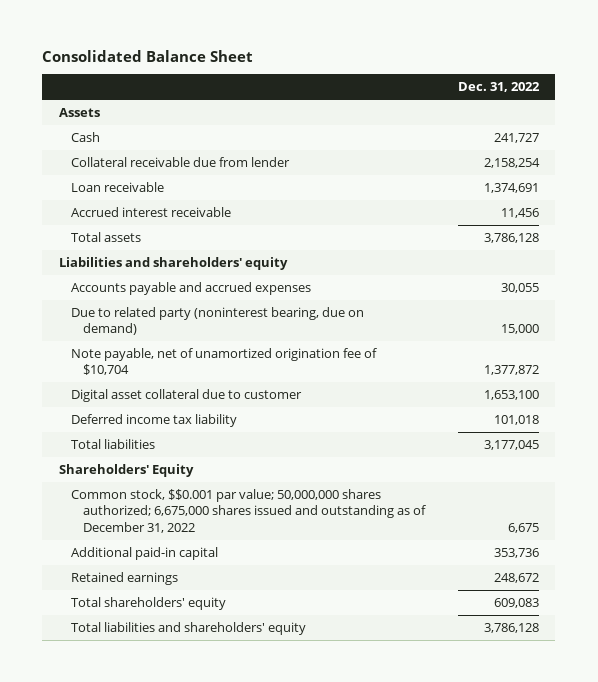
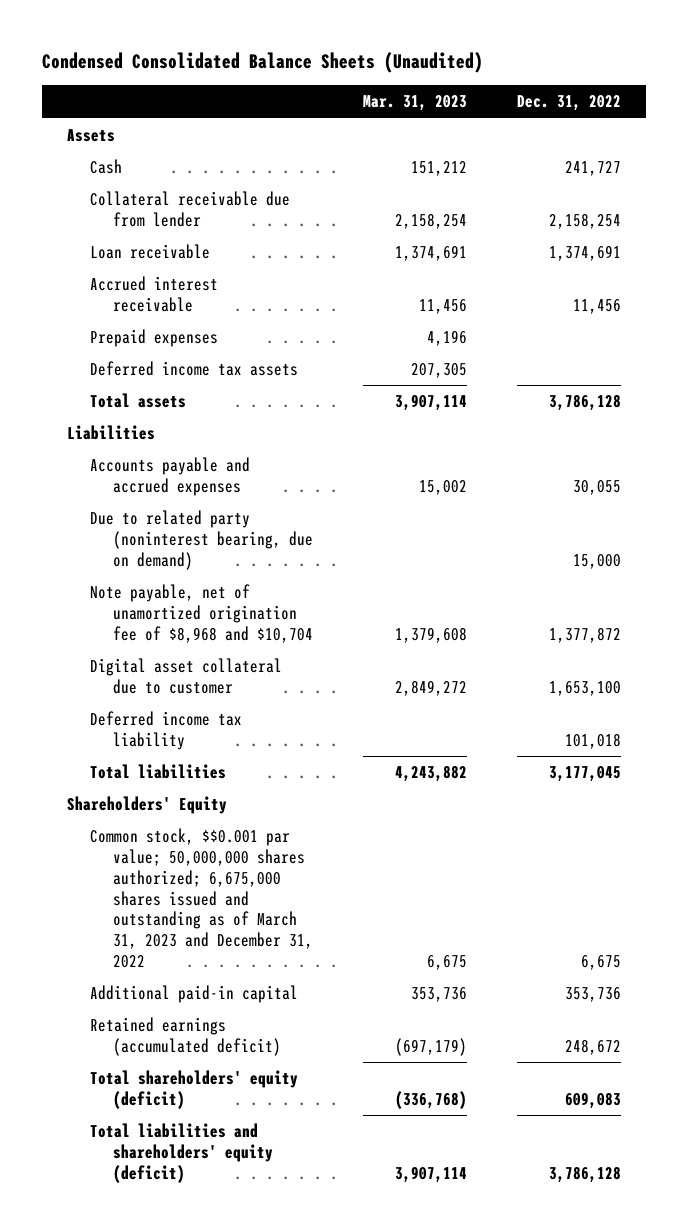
- Consolidated Balance Sheet
+ Condensed Consolidated Balance Sheets (Unaudited)
- | Dec. 31, 2022
+ | Mar. 31, 2023 | Dec. 31, 2022
+ Prepaid expenses | 4,196 |
+ Deferred income tax assets | 207,305 |
- Liabilities and shareholders' equity
+ Liabilities
- Note payable, net of unamortized origination fee of $10,704 | 1,377,872
+ Note payable, net of unamortized origination fee of $8,968 and $10,704 | 1,379,608 | 1,377,872
- Common stock, $$0.001 par value; 50,000,000 shares authorized; 6,675,000 shares issued and outstanding as of December 31, 2022 | 6,675
+ Common stock, $$0.001 par value; 50,000,000 shares authorized; 6,675,000 shares issued and outstanding as of March 31, 2023 and December 31, 2022 | 6,675 | 6,675
- Retained earnings | 248,672
- Total shareholders' equity | 609,083
- Total liabilities and shareholders' equity | 3,786,128
+ Retained earnings (accumulated deficit) | (697,179) | 248,672
+ Total shareholders' equity (deficit) | (336,768) | 609,083
+ Total liabilities and shareholders' equity (deficit) | 3,907,114 | 3,786,128

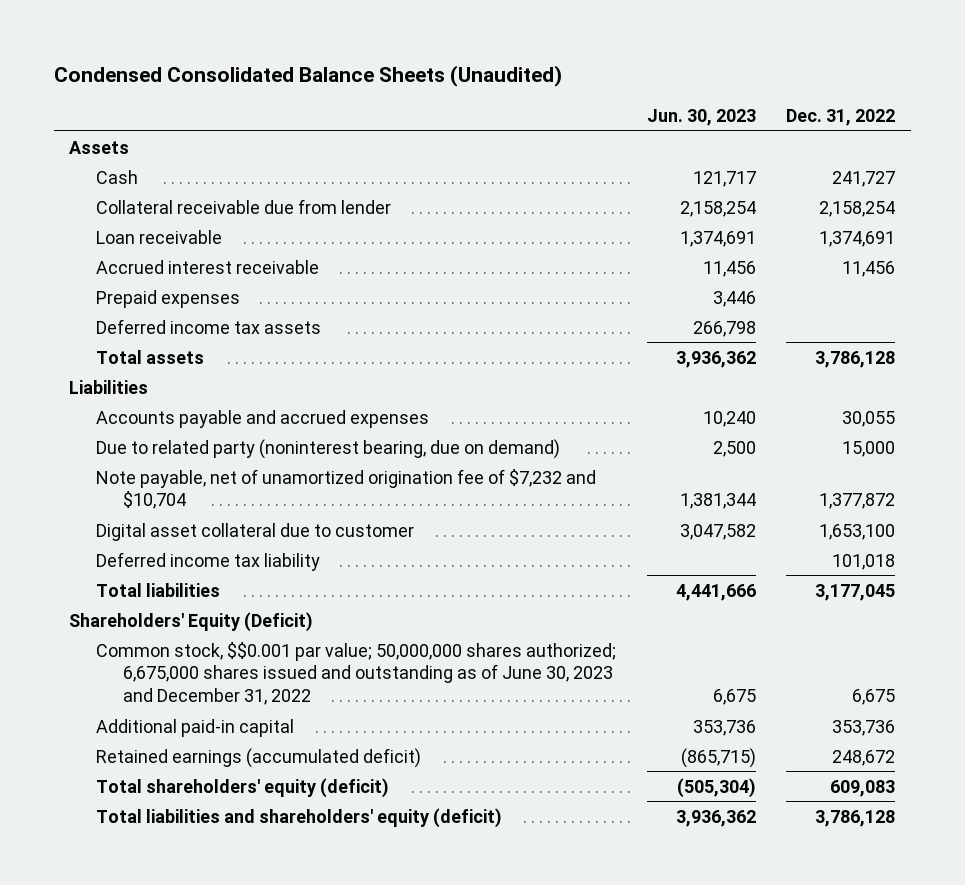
- | Mar. 31, 2023 | Dec. 31, 2022
+ | Jun. 30, 2023 | Dec. 31, 2022
- Note payable, net of unamortized origination fee of $8,968 and $10,704 | 1,379,608 | 1,377,872
+ Note payable, net of unamortized origination fee of $7,232 and $10,704 | 1,381,344 | 1,377,872
- Shareholders' Equity
- Common stock, $$0.001 par value; 50,000,000 shares authorized; 6,675,000 shares issued and outstanding as of March 31, 2023 and December 31, 2022 | 6,675 | 6,675
+ Shareholders' Equity (Deficit)
+ Common stock, $$0.001 par value; 50,000,000 shares authorized; 6,675,000 shares issued and outstanding as of June 30, 2023 and December 31, 2022 | 6,675 | 6,675

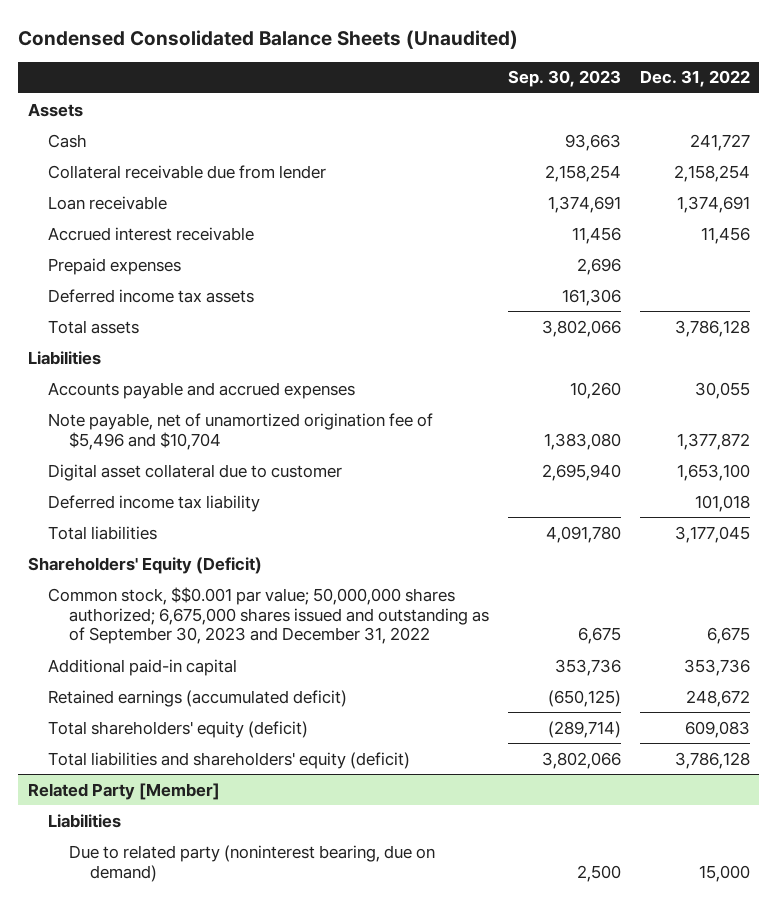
- | Jun. 30, 2023 | Dec. 31, 2022
+ | Sep. 30, 2023 | Dec. 31, 2022
- Due to related party (noninterest bearing, due on demand) | 2,500 | 15,000
- Note payable, net of unamortized origination fee of $7,232 and $10,704 | 1,381,344 | 1,377,872
+ Note payable, net of unamortized origination fee of $5,496 and $10,704 | 1,383,080 | 1,377,872
- Common stock, $$0.001 par value; 50,000,000 shares authorized; 6,675,000 shares issued and outstanding as of June 30, 2023 and December 31, 2022 | 6,675 | 6,675
+ Common stock, $$0.001 par value; 50,000,000 shares authorized; 6,675,000 shares issued and outstanding as of September 30, 2023 and December 31, 2022 | 6,675 | 6,675
+ Related Party [Member]
+ Liabilities
+ Due to related party (noninterest bearing, due on demand) | 2,500 | 15,000

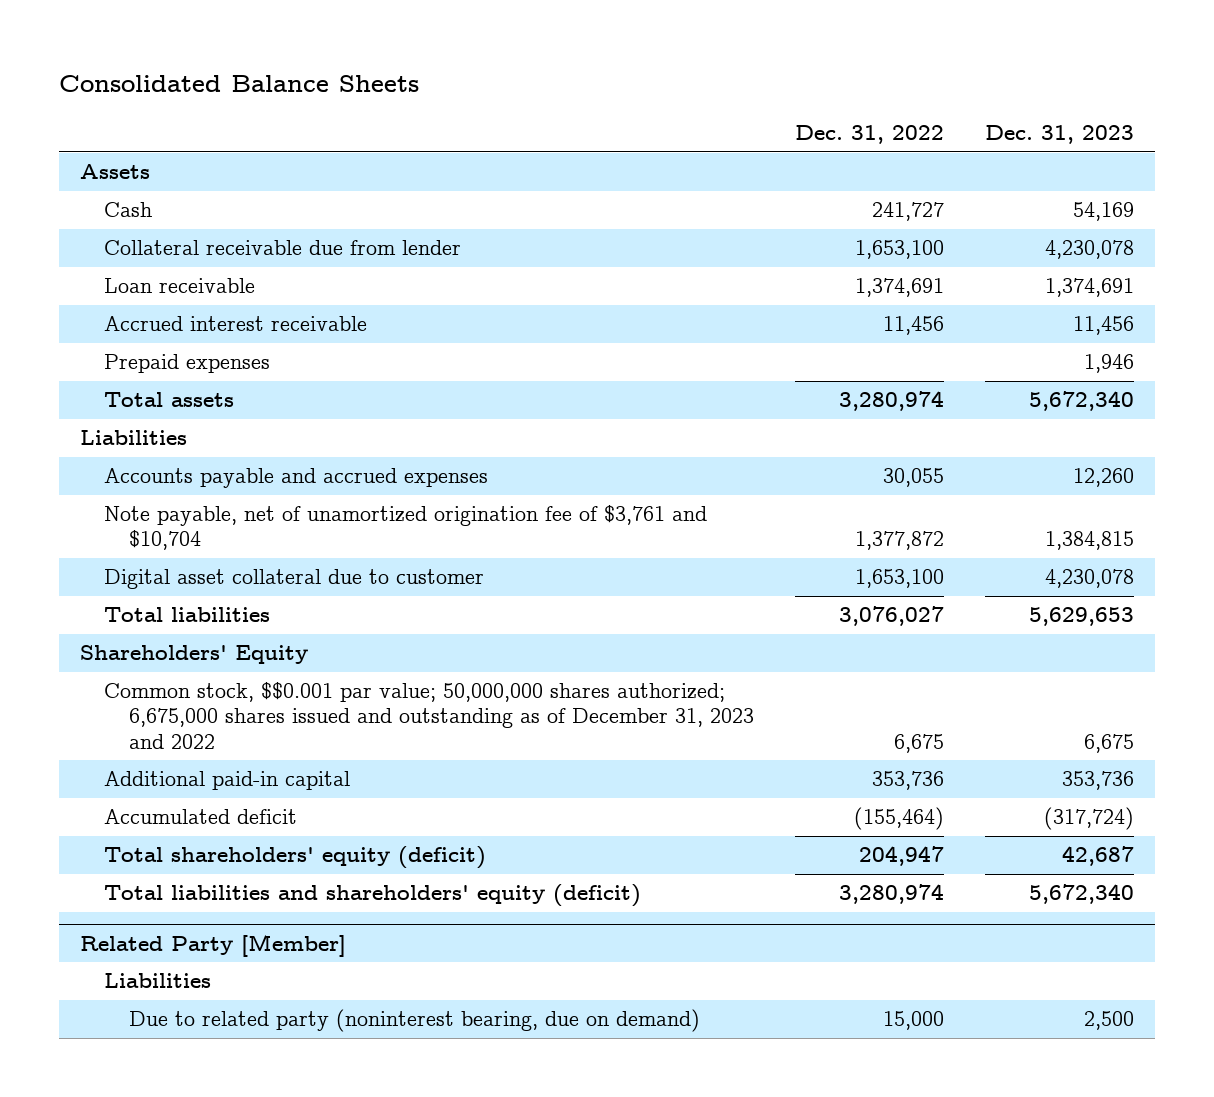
- Condensed Consolidated Balance Sheets (Unaudited)
+ Consolidated Balance Sheets
- | Sep. 30, 2023 | Dec. 31, 2022
+ | Dec. 31, 2022 | Dec. 31, 2023
- Collateral receivable due from lender | 2,158,254 | 2,158,254
+ Collateral receivable due from lender | 1,653,100 | 4,230,078
- Deferred income tax assets | 161,306 |
- Total assets | 3,802,066 | 3,786,128
+ Total assets | 3,280,974 | 5,672,340
- Note payable, net of unamortized origination fee of $5,496 and $10,704 | 1,383,080 | 1,377,872
+ Note payable, net of unamortized origination fee of $3,761 and $10,704 | 1,377,872 | 1,384,815
- Deferred income tax liability | | 101,018
- Total liabilities | 4,091,780 | 3,177,045
- Shareholders' Equity (Deficit)
- Common stock, $$0.001 par value; 50,000,000 shares authorized; 6,675,000 shares issued and outstanding as of September 30, 2023 and December 31, 2022 | 6,675 | 6,675
+ Total liabilities | 3,076,027 | 5,629,653
+ Shareholders' Equity
+ Common stock, $$0.001 par value; 50,000,000 shares authorized; 6,675,000 shares issued and outstanding as of December 31, 2023 and 2022 | 6,675 | 6,675
- Retained earnings (accumulated deficit) | (650,125) | 248,672
- Total shareholders' equity (deficit) | (289,714) | 609,083
- Total liabilities and shareholders' equity (deficit) | 3,802,066 | 3,786,128
+ Accumulated deficit | (155,464) | (317,724)
+ Total shareholders' equity (deficit) | 204,947 | 42,687
+ Total liabilities and shareholders' equity (deficit) | 3,280,974 | 5,672,340

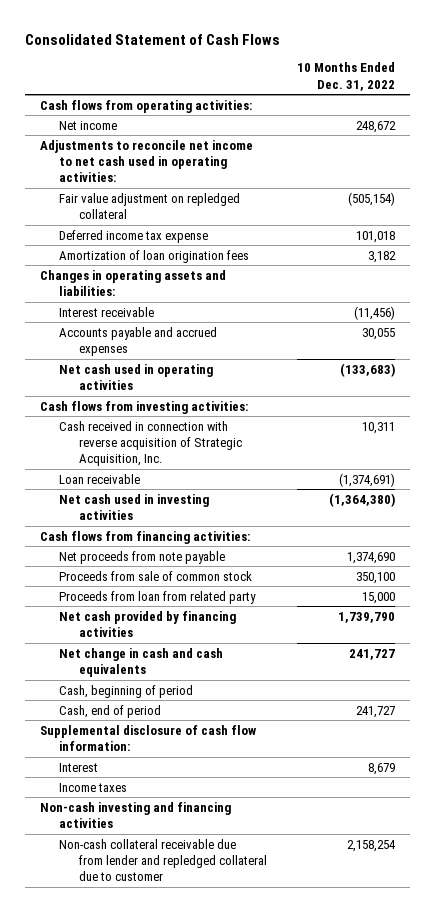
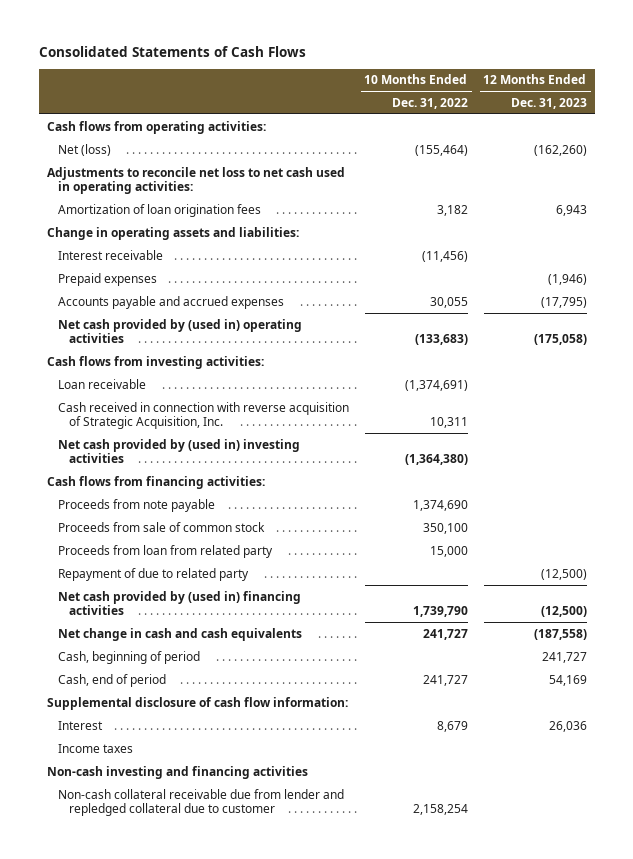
- Consolidated Statement of Cash Flows
+ Consolidated Statements of Cash Flows
- | 10 Months Ended Dec. 31, 2022
+ | 10 Months Ended Dec. 31, 2022 | 12 Months Ended Dec. 31, 2023
- Net income | 248,672
- Adjustments to reconcile net income to net cash used in operating activities:
- Fair value adjustment on repledged collateral | (505,154)
- Deferred income tax expense | 101,018
+ Net (loss) | (155,464) | (162,260)
+ Adjustments to reconcile net loss to net cash used in operating activities:
- Changes in operating assets and liabilities:
+ Change in operating assets and liabilities:
+ Prepaid expenses | | (1,946)
- Net cash used in operating activities | (133,683)
+ Net cash provided by (used in) operating activities | (133,683) | (175,058)
- Net cash used in investing activities | (1,364,380)
moved down: Cash received in connection with reverse acquisition of Strategic Acquisition, Inc. | 10,311 |
+ Net cash provided by (used in) investing activities | (1,364,380) |
- Net proceeds from note payable | 1,374,690
+ Proceeds from note payable | 1,374,690 |
- Net cash provided by financing activities | 1,739,790
+ Repayment of due to related party | | (12,500)
+ Net cash provided by (used in) financing activities | 1,739,790 | (12,500)

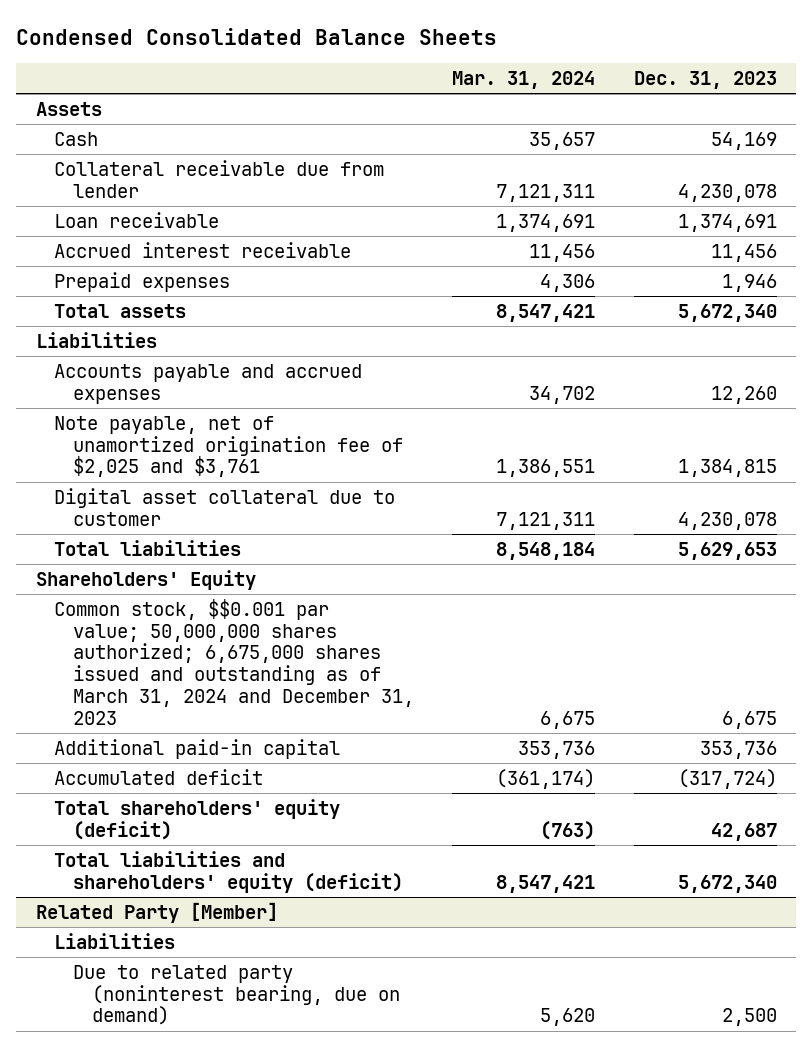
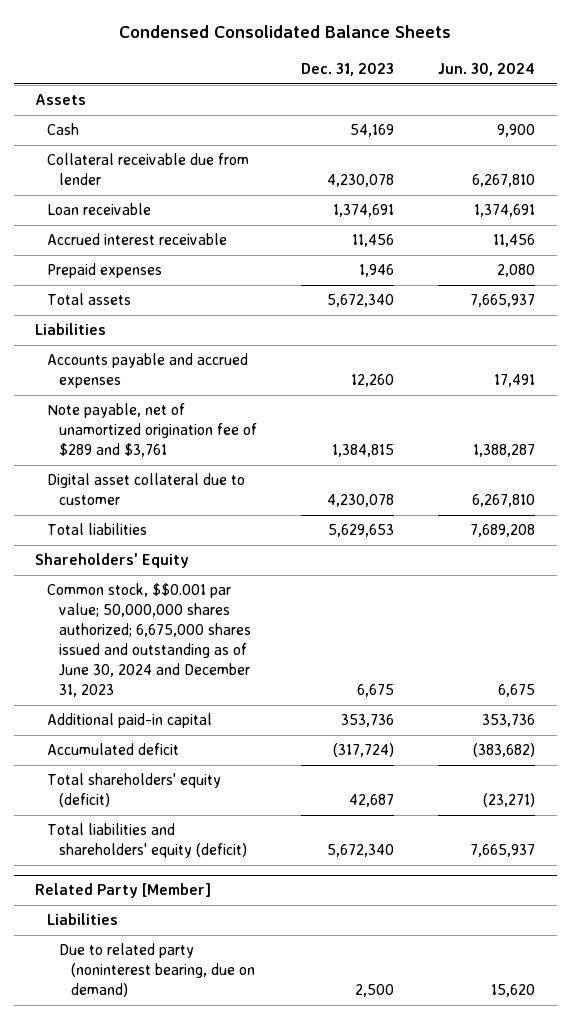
- | Mar. 31, 2024 | Dec. 31, 2023
+ | Dec. 31, 2023 | Jun. 30, 2024
- Note payable, net of unamortized origination fee of $2,025 and $3,761 | 1,386,551 | 1,384,815
+ Note payable, net of unamortized origination fee of $289 and $3,761 | 1,384,815 | 1,388,287
- Common stock, $$0.001 par value; 50,000,000 shares authorized; 6,675,000 shares issued and outstanding as of March 31, 2024 and December 31, 2023 | 6,675 | 6,675
+ Common stock, $$0.001 par value; 50,000,000 shares authorized; 6,675,000 shares issued and outstanding as of June 30, 2024 and December 31, 2023 | 6,675 | 6,675

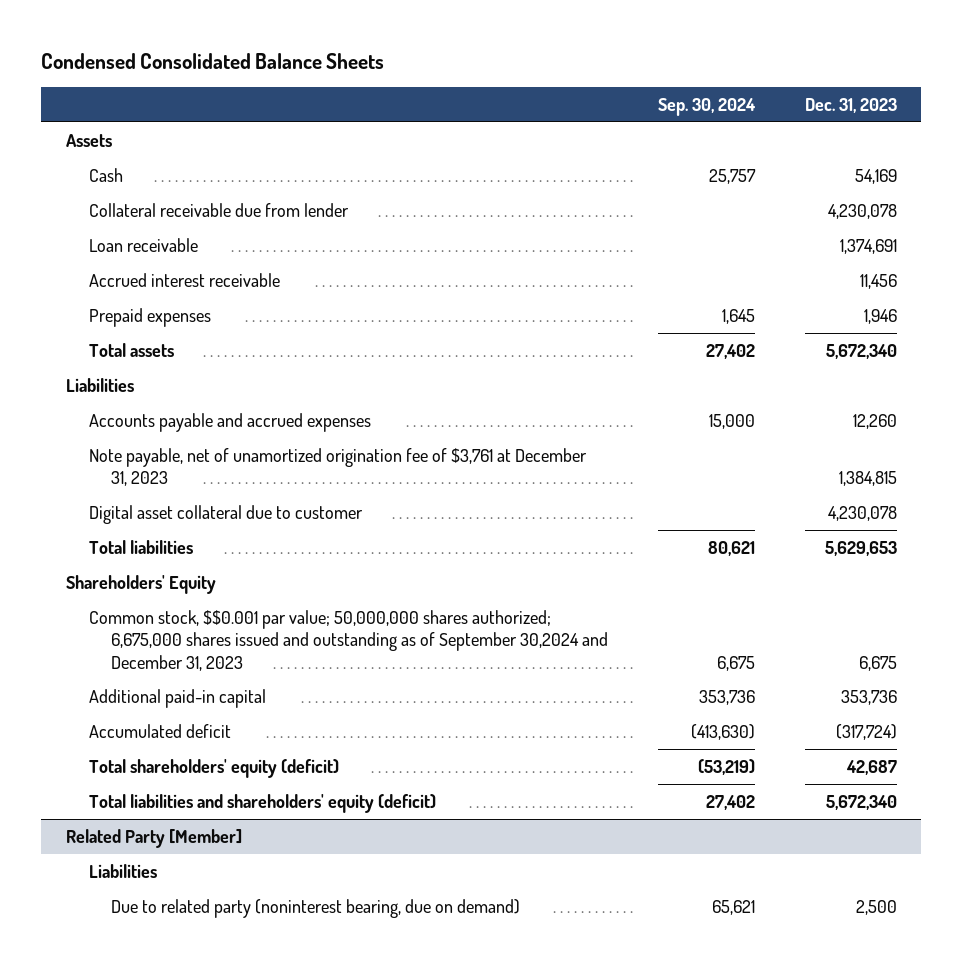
- | Dec. 31, 2023 | Jun. 30, 2024
+ | Sep. 30, 2024 | Dec. 31, 2023
- Note payable, net of unamortized origination fee of $289 and $3,761 | 1,384,815 | 1,388,287
+ Note payable, net of unamortized origination fee of $3,761 at December 31, 2023 | | 1,384,815
- Common stock, $$0.001 par value; 50,000,000 shares authorized; 6,675,000 shares issued and outstanding as of June 30, 2024 and December 31, 2023 | 6,675 | 6,675
+ Common stock, $$0.001 par value; 50,000,000 shares authorized; 6,675,000 shares issued and outstanding as of September 30,2024 and December 31, 2023 | 6,675 | 6,675

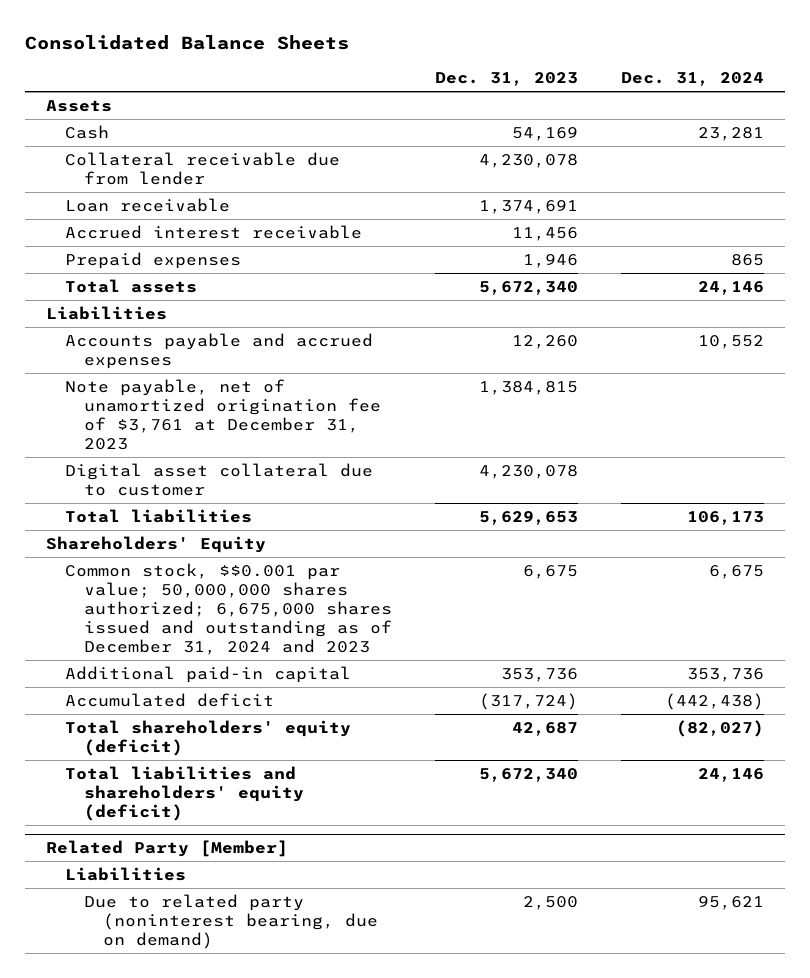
- Condensed Consolidated Balance Sheets
+ Consolidated Balance Sheets
- | Sep. 30, 2024 | Dec. 31, 2023
+ | Dec. 31, 2023 | Dec. 31, 2024
- Common stock, $$0.001 par value; 50,000,000 shares authorized; 6,675,000 shares issued and outstanding as of September 30,2024 and December 31, 2023 | 6,675 | 6,675
+ Common stock, $$0.001 par value; 50,000,000 shares authorized; 6,675,000 shares issued and outstanding as of December 31, 2024 and 2023 | 6,675 | 6,675

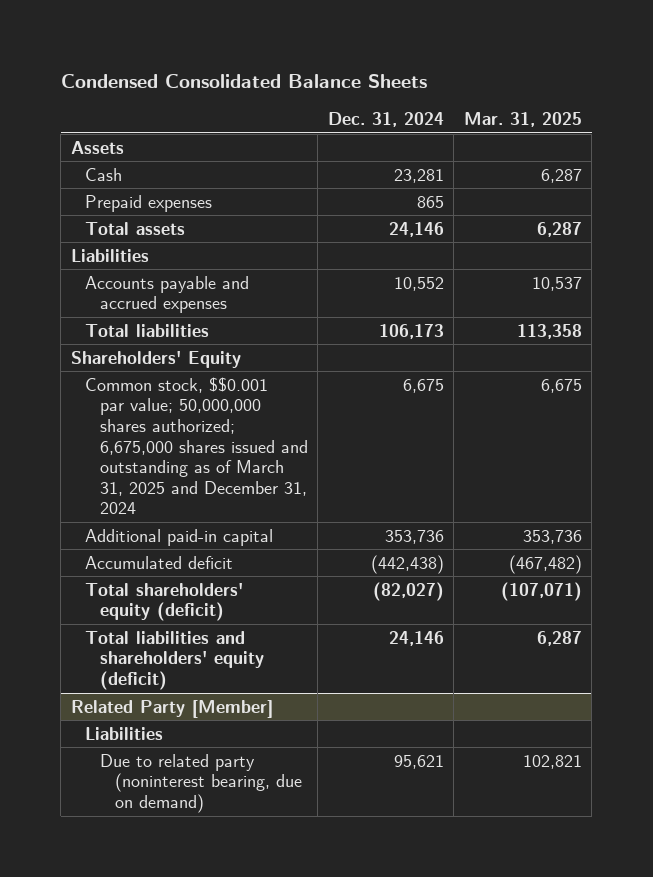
- Consolidated Balance Sheets
+ Condensed Consolidated Balance Sheets
- | Dec. 31, 2023 | Dec. 31, 2024
+ | Dec. 31, 2024 | Mar. 31, 2025
- Collateral receivable due from lender | 4,230,078 |
- Loan receivable | 1,374,691 |
- Accrued interest receivable | 11,456 |
- Note payable, net of unamortized origination fee of $3,761 at December 31, 2023 | 1,384,815 |
- Digital asset collateral due to customer | 4,230,078 |
- Common stock, $$0.001 par value; 50,000,000 shares authorized; 6,675,000 shares issued and outstanding as of December 31, 2024 and 2023 | 6,675 | 6,675
+ Common stock, $$0.001 par value; 50,000,000 shares authorized; 6,675,000 shares issued and outstanding as of March 31, 2025 and December 31, 2024 | 6,675 | 6,675

